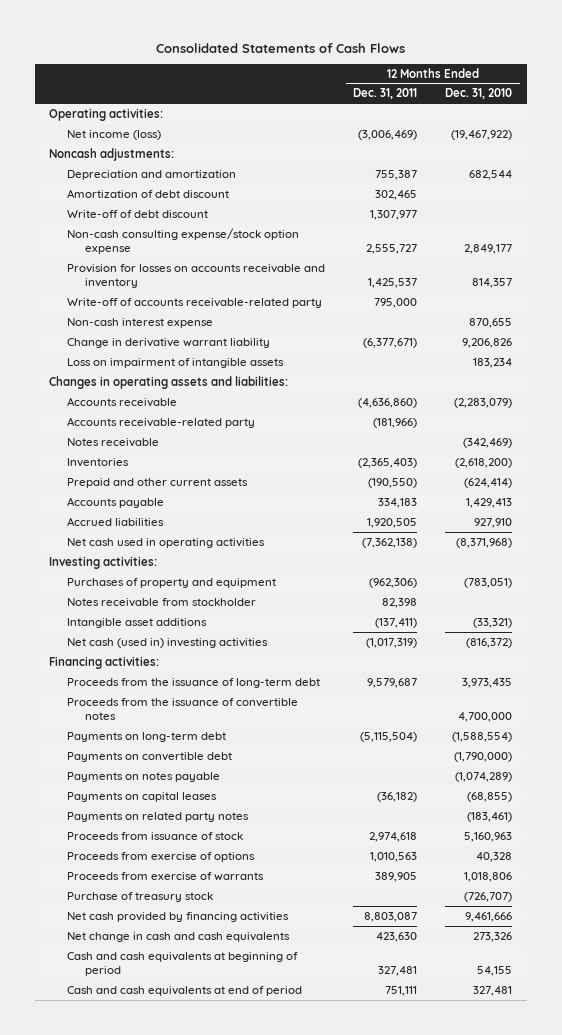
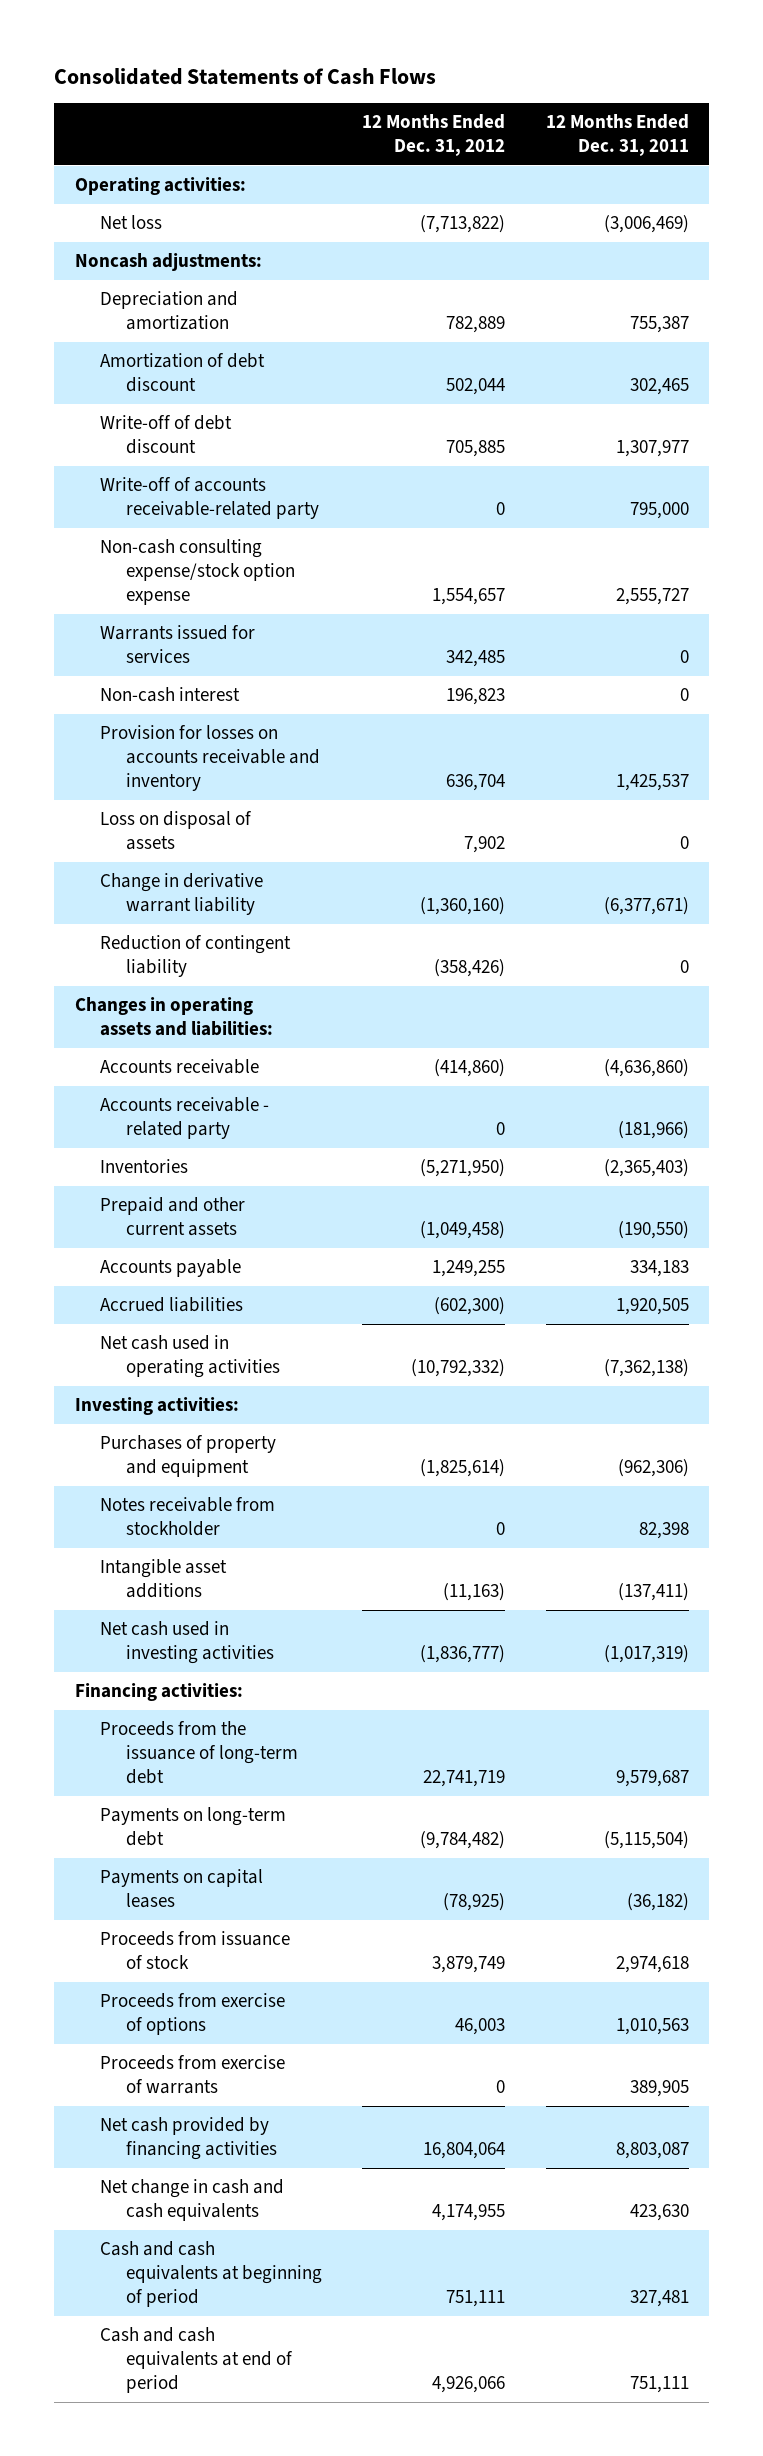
- | 12 Months Ended Dec. 31, 2011 | 12 Months Ended Dec. 31, 2010
+ | 12 Months Ended Dec. 31, 2012 | 12 Months Ended Dec. 31, 2011
- Net income (loss) | (3,006,469) | (19,467,922)
+ Net loss | (7,713,822) | (3,006,469)
moved up: Write-off of accounts receivable-related party | 0 | 795,000
+ Warrants issued for services | 342,485 | 0
+ Non-cash interest | 196,823 | 0
- Non-cash interest expense | | 870,655
+ Loss on disposal of assets | 7,902 | 0
- Loss on impairment of intangible assets | | 183,234
+ Reduction of contingent liability | (358,426) | 0
- Accounts receivable-related party | (181,966) |
- Notes receivable | | (342,469)
+ Accounts receivable - related party | 0 | (181,966)
- Net cash (used in) investing activities | (1,017,319) | (816,372)
+ Net cash used in investing activities | (1,836,777) | (1,017,319)
- Proceeds from the issuance of convertible notes | | 4,700,000
- Payments on convertible debt | | (1,790,000)
- Payments on notes payable | | (1,074,289)
- Payments on related party notes | | (183,461)
- Purchase of treasury stock | | (726,707)

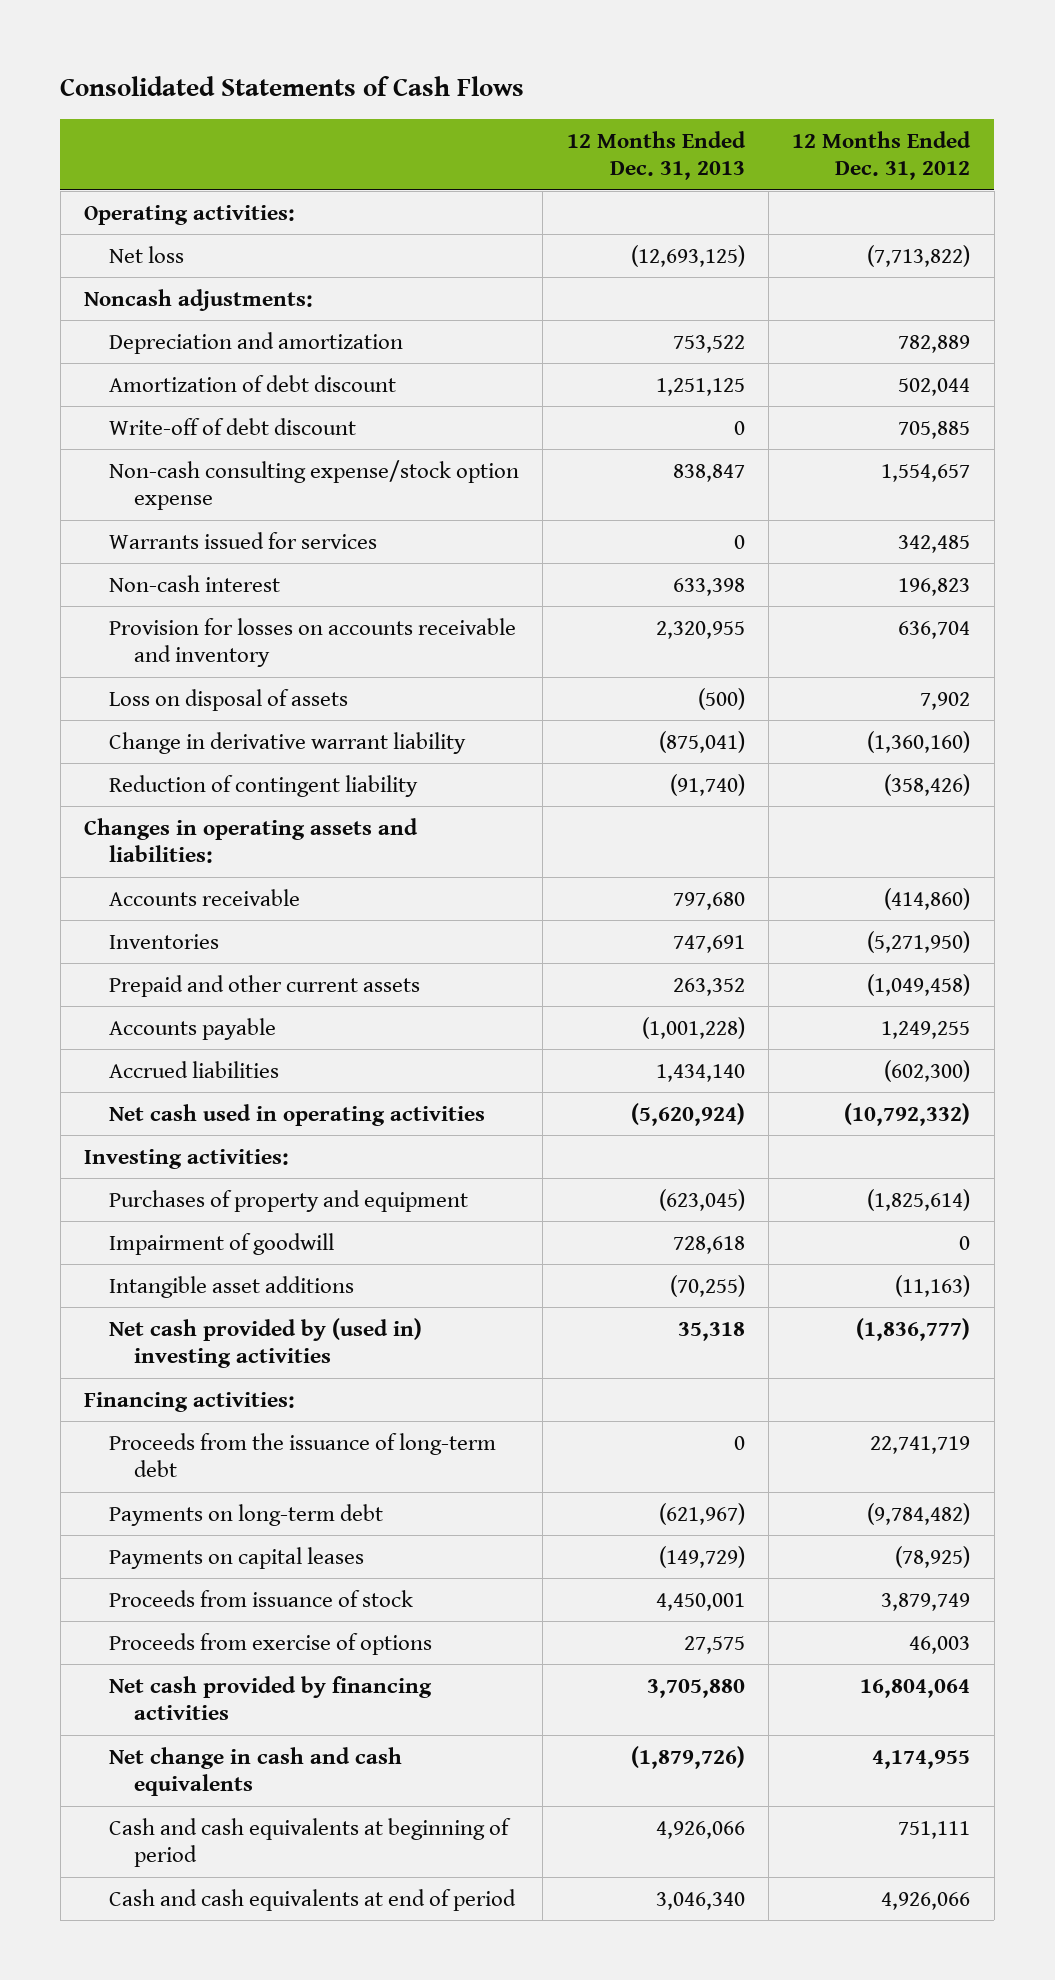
- | 12 Months Ended Dec. 31, 2012 | 12 Months Ended Dec. 31, 2011
+ | 12 Months Ended Dec. 31, 2013 | 12 Months Ended Dec. 31, 2012
- Write-off of accounts receivable-related party | 0 | 795,000
- Accounts receivable - related party | 0 | (181,966)
- Notes receivable from stockholder | 0 | 82,398
+ Impairment of goodwill | 728,618 | 0
- Net cash used in investing activities | (1,836,777) | (1,017,319)
+ Net cash provided by (used in) investing activities | 35,318 | (1,836,777)
- Proceeds from exercise of warrants | 0 | 389,905

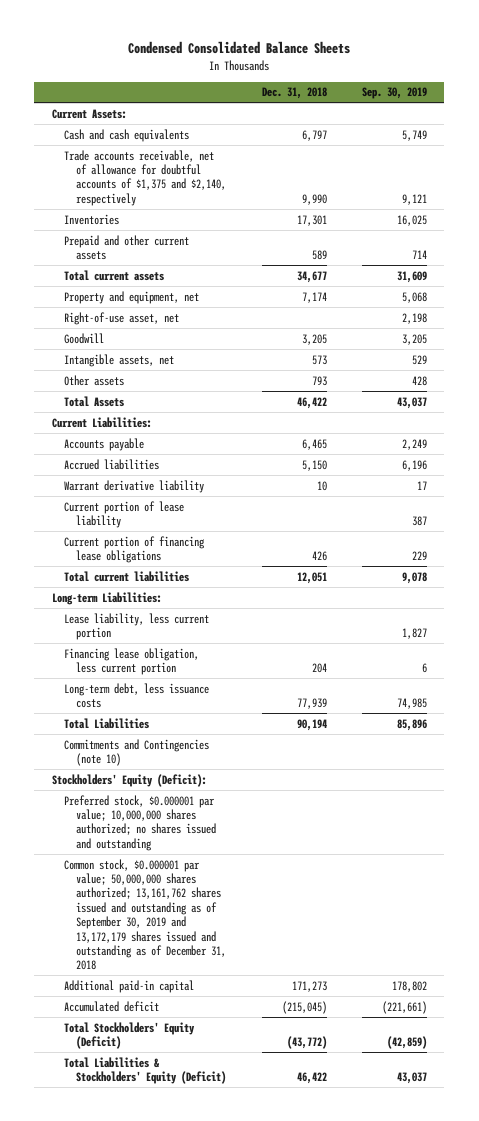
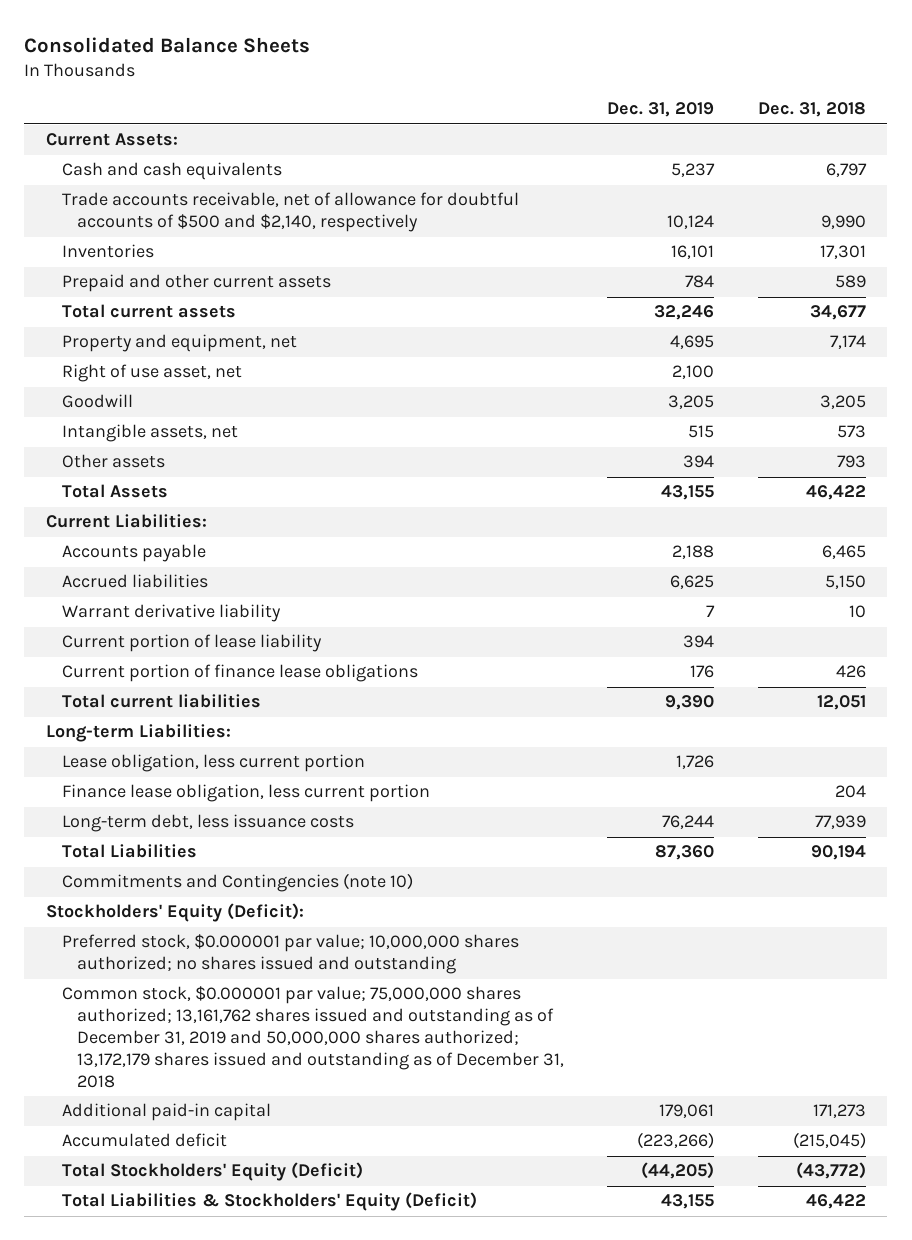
- Condensed Consolidated Balance Sheets
+ Consolidated Balance Sheets
- | Dec. 31, 2018 | Sep. 30, 2019
+ | Dec. 31, 2019 | Dec. 31, 2018
- Trade accounts receivable, net of allowance for doubtful accounts of $1,375 and $2,140, respectively | 9,990 | 9,121
+ Trade accounts receivable, net of allowance for doubtful accounts of $500 and $2,140, respectively | 10,124 | 9,990
- Right-of-use asset, net | | 2,198
+ Right of use asset, net | 2,100 |
- Current portion of financing lease obligations | 426 | 229
+ Current portion of finance lease obligations | 176 | 426
- Lease liability, less current portion | | 1,827
- Financing lease obligation, less current portion | 204 | 6
+ Lease obligation, less current portion | 1,726 |
+ Finance lease obligation, less current portion | | 204
- Common stock, $0.000001 par value; 50,000,000 shares authorized; 13,161,762 shares issued and outstanding as of September 30, 2019 and 13,172,179 shares issued and outstanding as of December 31, 2018
+ Common stock, $0.000001 par value; 75,000,000 shares authorized; 13,161,762 shares issued and outstanding as of December 31, 2019 and 50,000,000 shares authorized; 13,172,179 shares issued and outstanding as of December 31, 2018

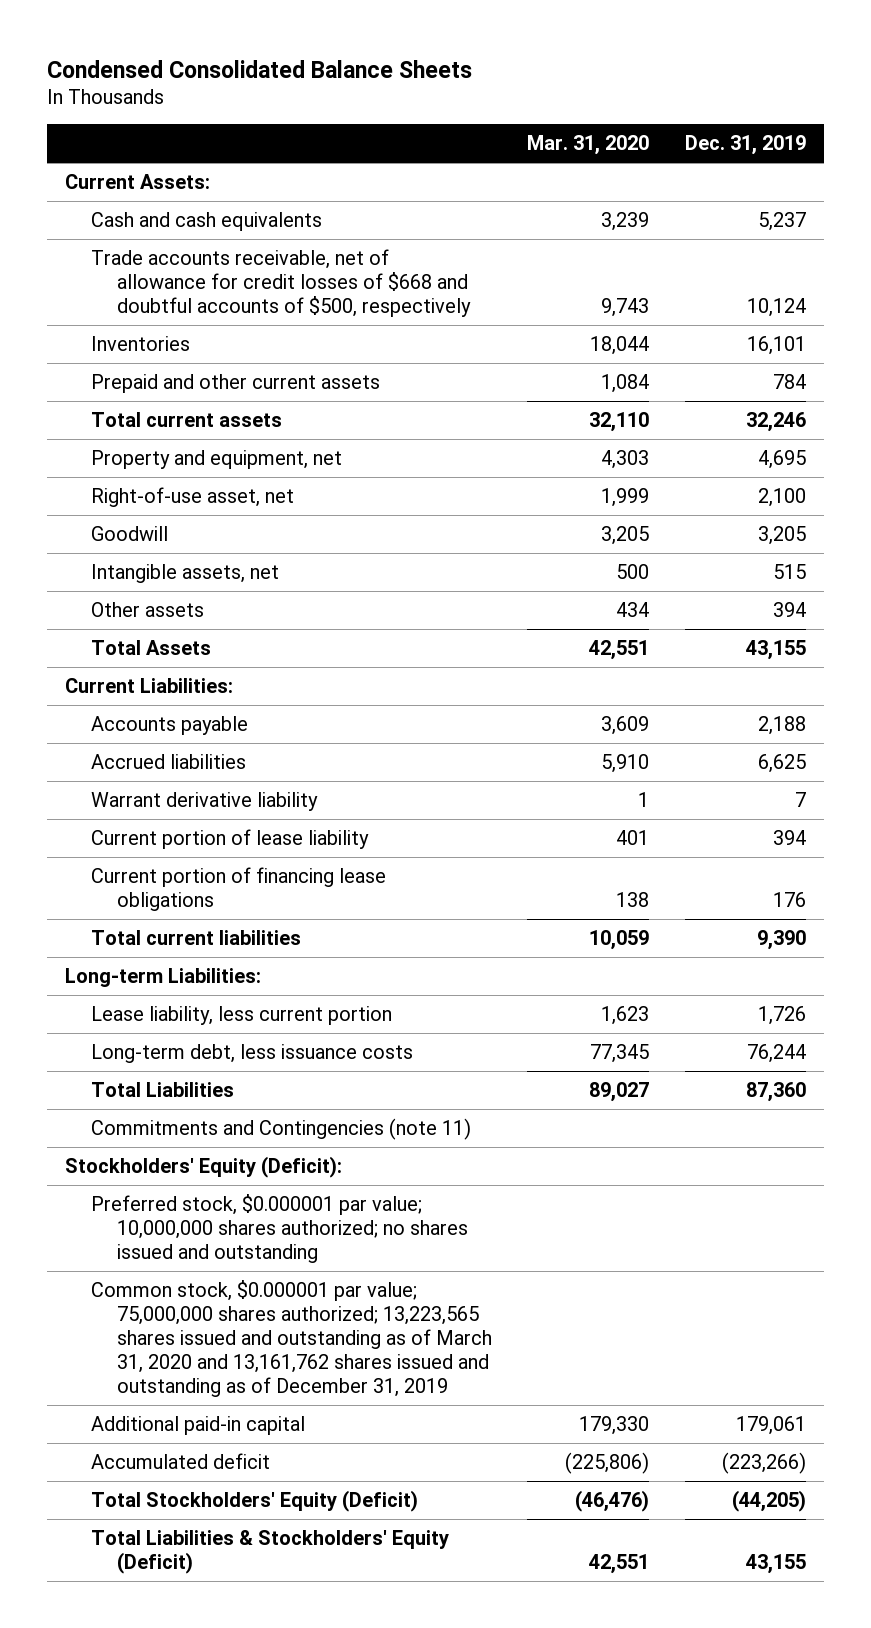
- Consolidated Balance Sheets
+ Condensed Consolidated Balance Sheets
- | Dec. 31, 2019 | Dec. 31, 2018
+ | Mar. 31, 2020 | Dec. 31, 2019
- Trade accounts receivable, net of allowance for doubtful accounts of $500 and $2,140, respectively | 10,124 | 9,990
+ Trade accounts receivable, net of allowance for credit losses of $668 and doubtful accounts of $500, respectively | 9,743 | 10,124
- Right of use asset, net | 2,100 |
+ Right-of-use asset, net | 1,999 | 2,100
- Current portion of finance lease obligations | 176 | 426
+ Current portion of financing lease obligations | 138 | 176
- Lease obligation, less current portion | 1,726 |
- Finance lease obligation, less current portion | | 204
+ Lease liability, less current portion | 1,623 | 1,726
- Commitments and Contingencies (note 10)
+ Commitments and Contingencies (note 11)
- Common stock, $0.000001 par value; 75,000,000 shares authorized; 13,161,762 shares issued and outstanding as of December 31, 2019 and 50,000,000 shares authorized; 13,172,179 shares issued and outstanding as of December 31, 2018
+ Common stock, $0.000001 par value; 75,000,000 shares authorized; 13,223,565 shares issued and outstanding as of March 31, 2020 and 13,161,762 shares issued and outstanding as of December 31, 2019

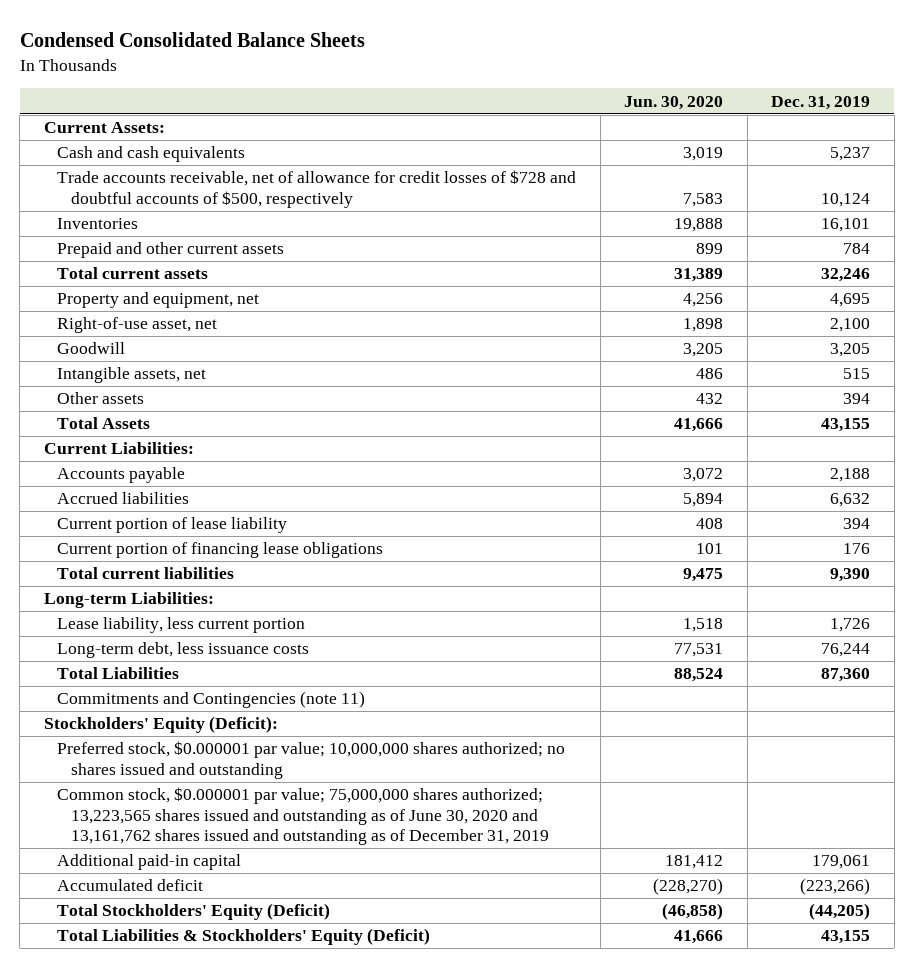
- | Mar. 31, 2020 | Dec. 31, 2019
+ | Jun. 30, 2020 | Dec. 31, 2019
- Trade accounts receivable, net of allowance for credit losses of $668 and doubtful accounts of $500, respectively | 9,743 | 10,124
+ Trade accounts receivable, net of allowance for credit losses of $728 and doubtful accounts of $500, respectively | 7,583 | 10,124
- Accrued liabilities | 5,910 | 6,625
- Warrant derivative liability | 1 | 7
+ Accrued liabilities | 5,894 | 6,632
- Common stock, $0.000001 par value; 75,000,000 shares authorized; 13,223,565 shares issued and outstanding as of March 31, 2020 and 13,161,762 shares issued and outstanding as of December 31, 2019
+ Common stock, $0.000001 par value; 75,000,000 shares authorized; 13,223,565 shares issued and outstanding as of June 30, 2020 and 13,161,762 shares issued and outstanding as of December 31, 2019

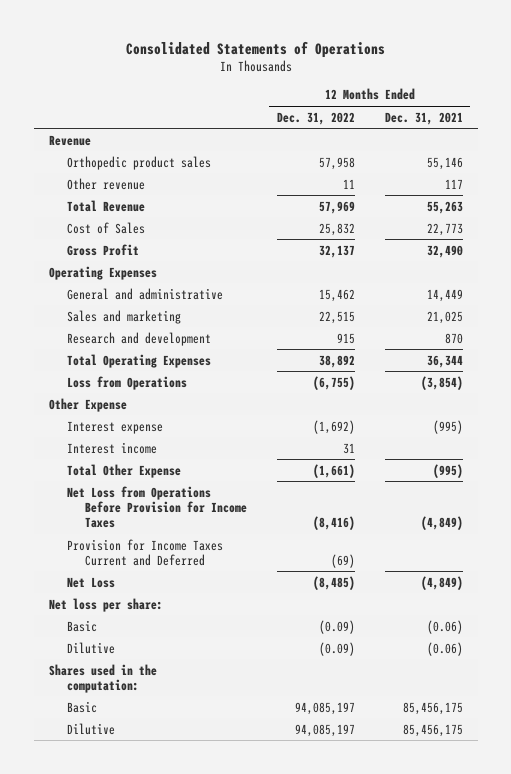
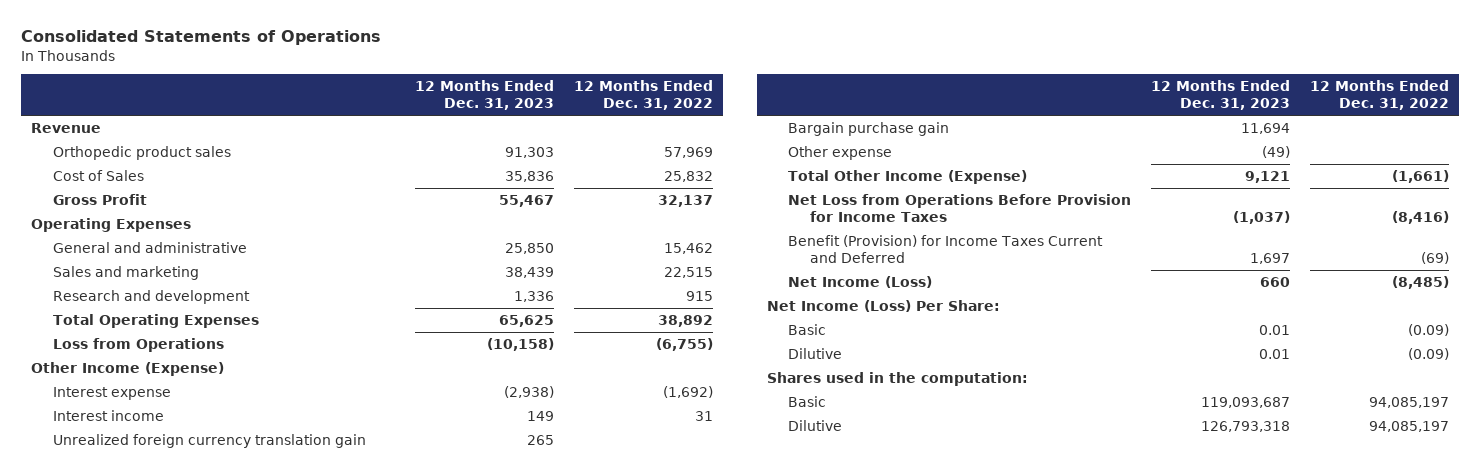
- | 12 Months Ended Dec. 31, 2022 | 12 Months Ended Dec. 31, 2021
+ | 12 Months Ended Dec. 31, 2023 | 12 Months Ended Dec. 31, 2022
- Orthopedic product sales | 57,958 | 55,146
- Other revenue | 11 | 117
- Total Revenue | 57,969 | 55,263
+ Orthopedic product sales | 91,303 | 57,969
- Other Expense
+ Other Income (Expense)
- Total Other Expense | (1,661) | (995)
+ Unrealized foreign currency translation gain | 265 |
+ Bargain purchase gain | 11,694 |
+ Other expense | (49) |
+ Total Other Income (Expense) | 9,121 | (1,661)
- Provision for Income Taxes Current and Deferred | (69) |
- Net Loss | (8,485) | (4,849)
- Net loss per share:
+ Benefit (Provision) for Income Taxes Current and Deferred | 1,697 | (69)
+ Net Income (Loss) | 660 | (8,485)
+ Net Income (Loss) Per Share:

